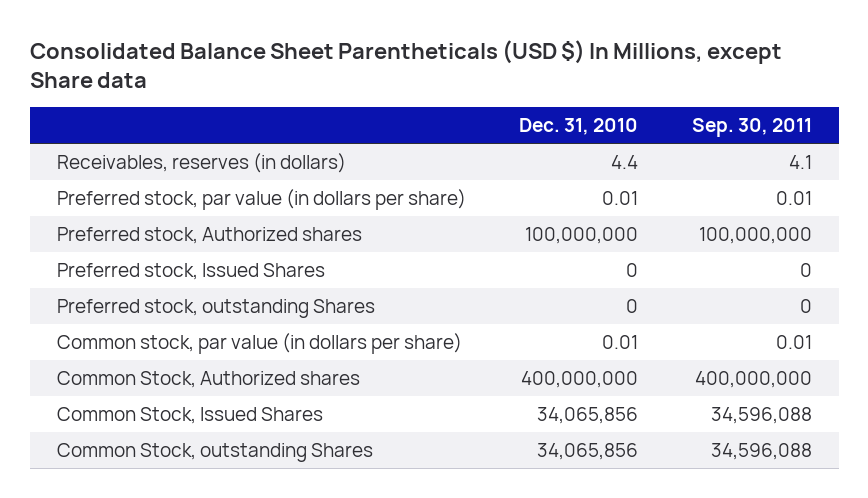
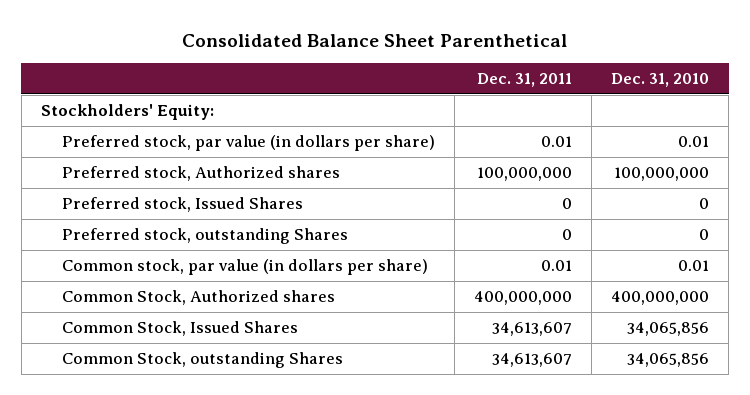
- Consolidated Balance Sheet Parentheticals (USD $) In Millions, except Share data
+ Consolidated Balance Sheet Parenthetical
- | Dec. 31, 2010 | Sep. 30, 2011
+ | Dec. 31, 2011 | Dec. 31, 2010
- Receivables, reserves (in dollars) | 4.4 | 4.1
+ Stockholders' Equity:

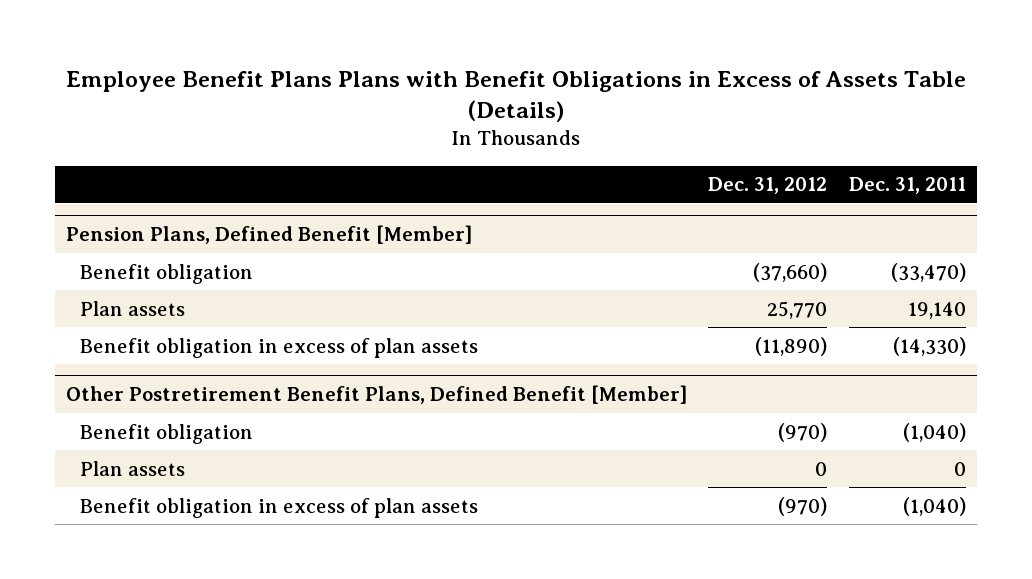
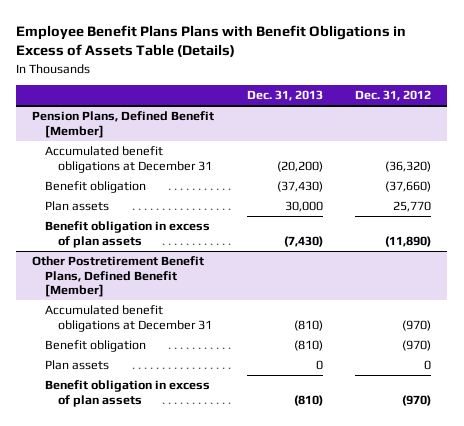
- | Dec. 31, 2012 | Dec. 31, 2011
+ | Dec. 31, 2013 | Dec. 31, 2012
@ Pension Plans, Defined Benefit [Member]
+ Accumulated benefit obligations at December 31 | (20,200) | (36,320)
@ Other Postretirement Benefit Plans, Defined Benefit [Member]
+ Accumulated benefit obligations at December 31 | (810) | (970)

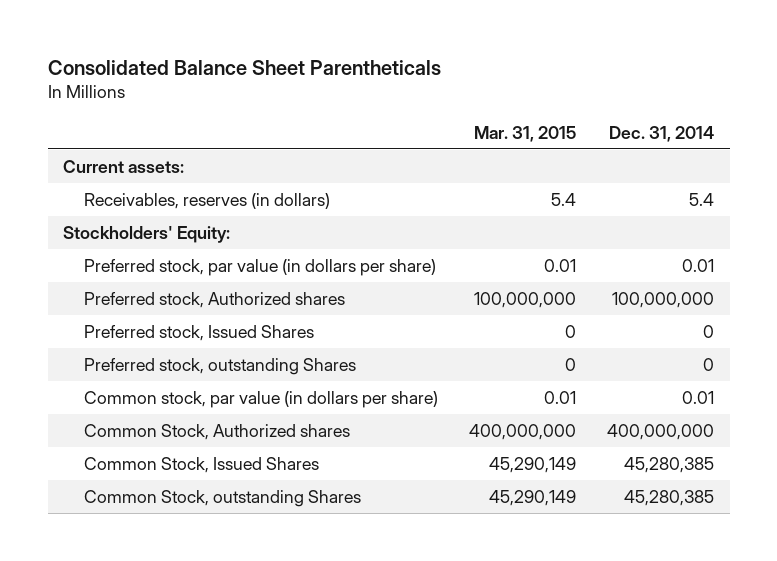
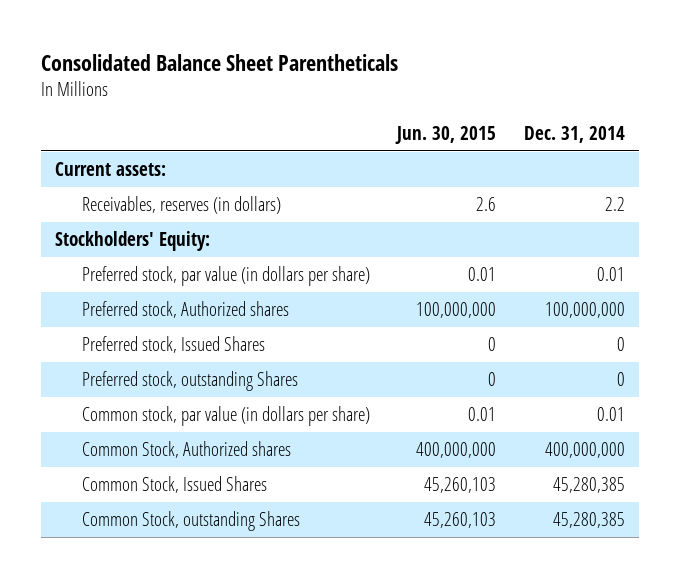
- | Mar. 31, 2015 | Dec. 31, 2014
+ | Jun. 30, 2015 | Dec. 31, 2014
- Receivables, reserves (in dollars) | 5.4 | 5.4
+ Receivables, reserves (in dollars) | 2.6 | 2.2

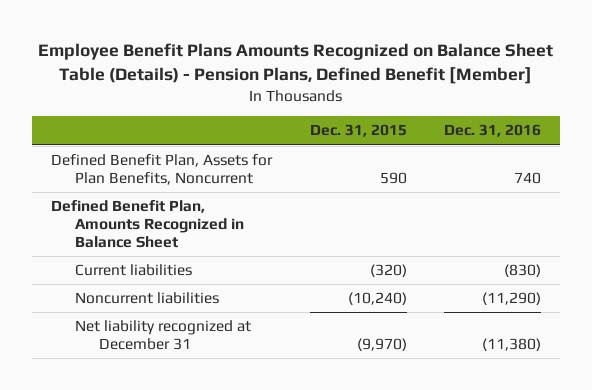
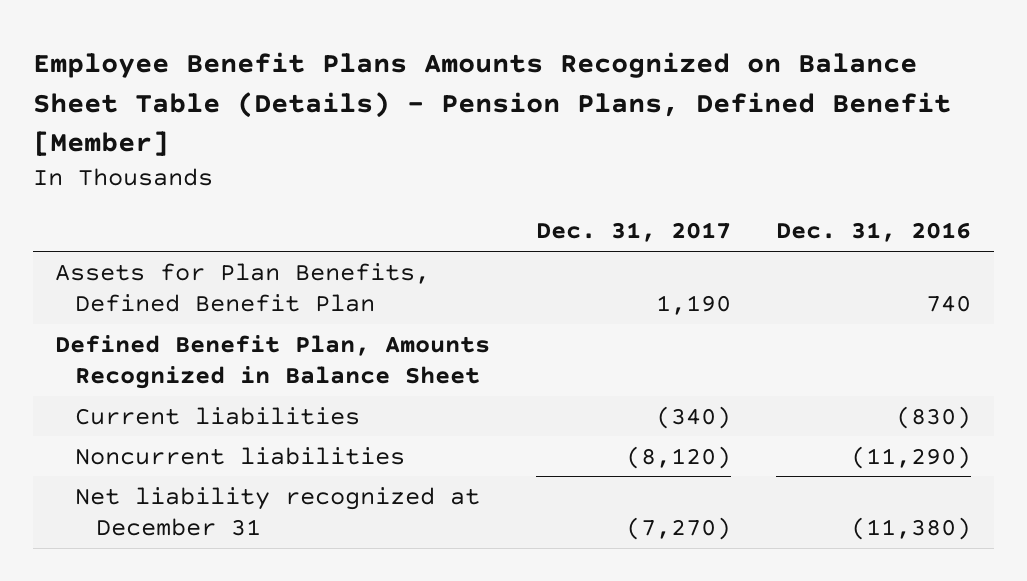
- | Dec. 31, 2015 | Dec. 31, 2016
+ | Dec. 31, 2017 | Dec. 31, 2016
- Defined Benefit Plan, Assets for Plan Benefits, Noncurrent | 590 | 740
+ Assets for Plan Benefits, Defined Benefit Plan | 1,190 | 740

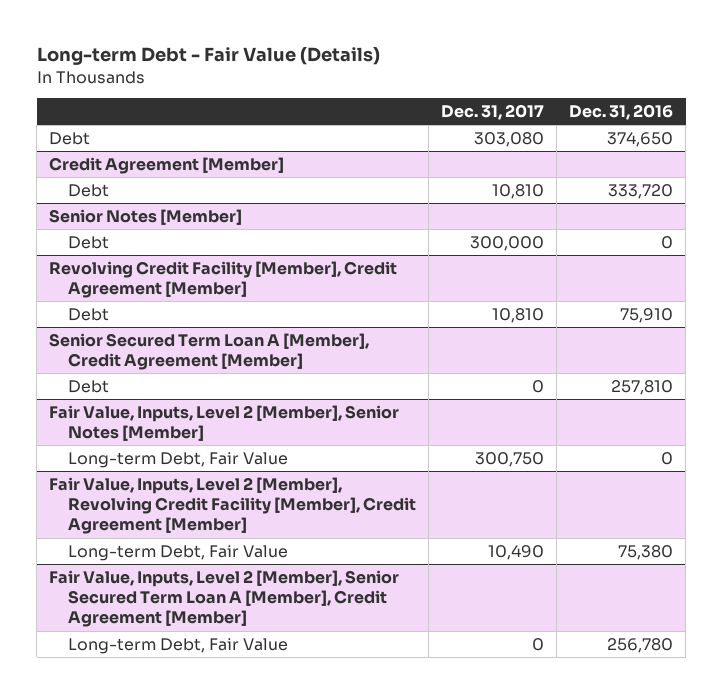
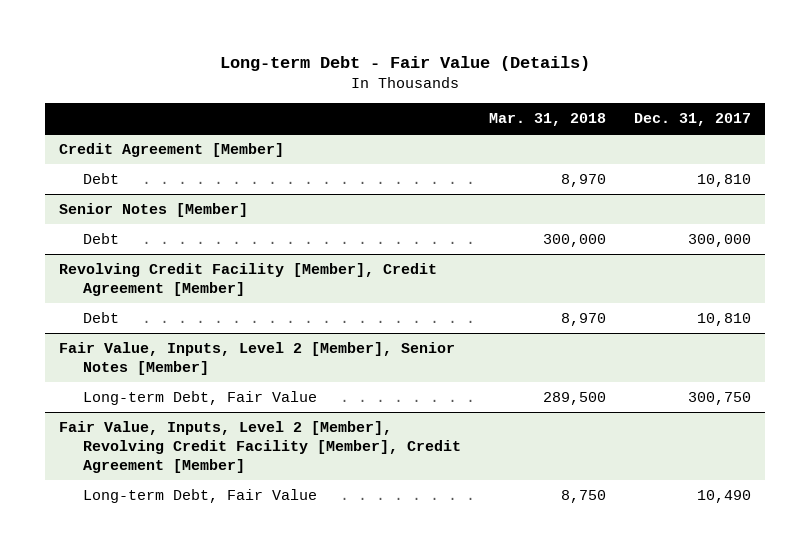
- | Dec. 31, 2017 | Dec. 31, 2016
+ | Mar. 31, 2018 | Dec. 31, 2017
- Debt | 303,080 | 374,650
- Senior Secured Term Loan A [Member], Credit Agreement [Member]
- Debt | 0 | 257,810
- Fair Value, Inputs, Level 2 [Member], Senior Secured Term Loan A [Member], Credit Agreement [Member]
- Long-term Debt, Fair Value | 0 | 256,780

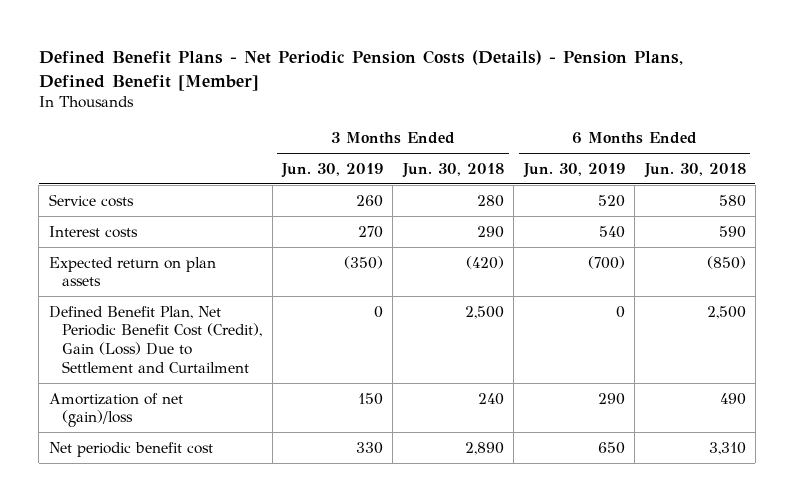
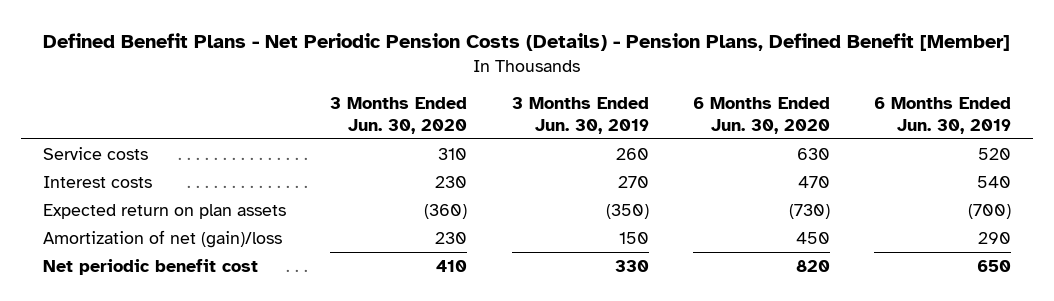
- | 3 Months Ended Jun. 30, 2019 | 3 Months Ended Jun. 30, 2018 | 6 Months Ended Jun. 30, 2019 | 6 Months Ended Jun. 30, 2018
+ | 3 Months Ended Jun. 30, 2020 | 3 Months Ended Jun. 30, 2019 | 6 Months Ended Jun. 30, 2020 | 6 Months Ended Jun. 30, 2019
- Defined Benefit Plan, Net Periodic Benefit Cost (Credit), Gain (Loss) Due to Settlement and Curtailment | 0 | 2,500 | 0 | 2,500

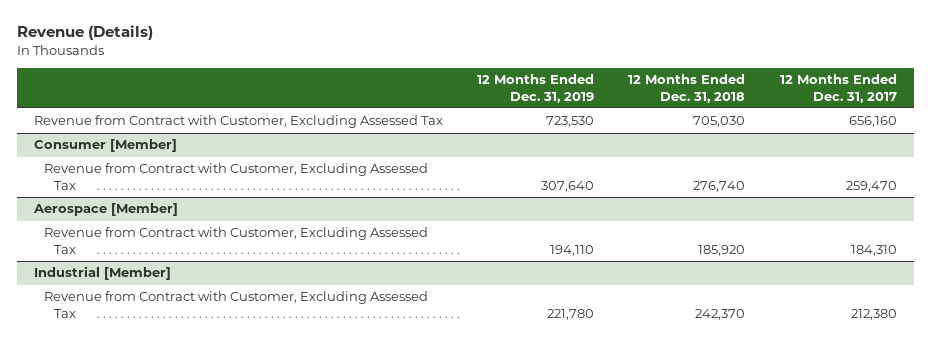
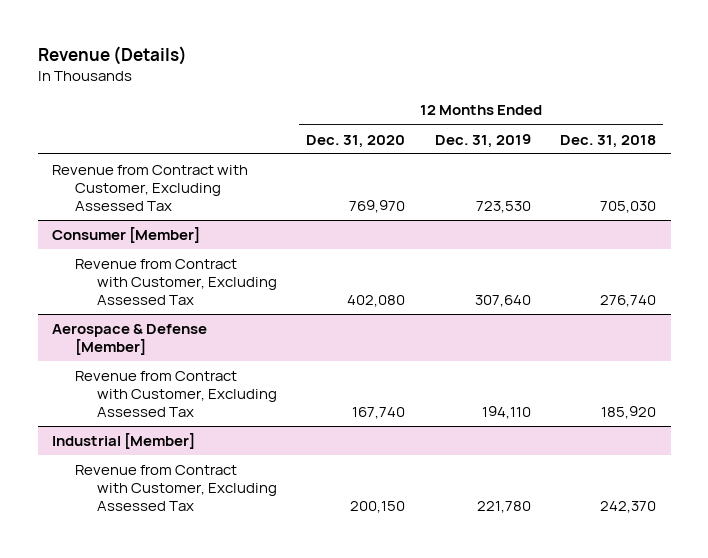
- | 12 Months Ended Dec. 31, 2019 | 12 Months Ended Dec. 31, 2018 | 12 Months Ended Dec. 31, 2017
+ | 12 Months Ended Dec. 31, 2020 | 12 Months Ended Dec. 31, 2019 | 12 Months Ended Dec. 31, 2018
- Aerospace [Member]
+ Aerospace & Defense [Member]

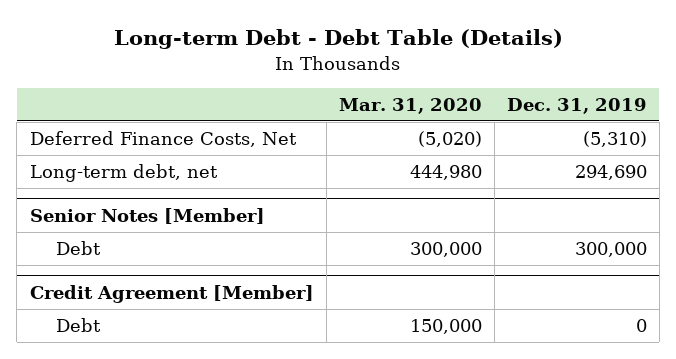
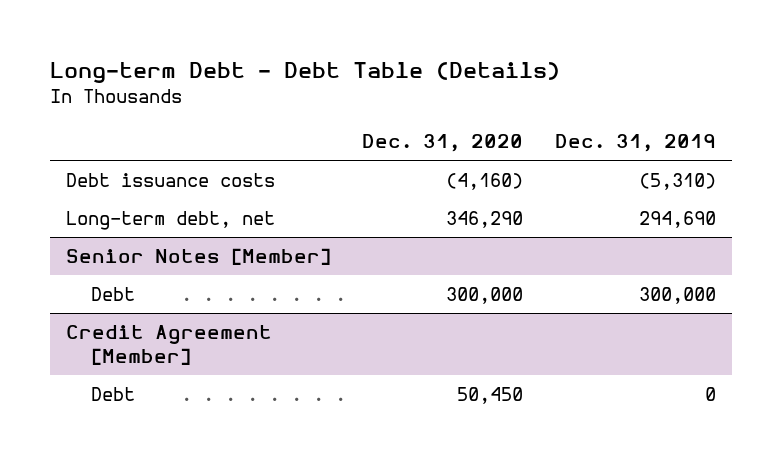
- | Mar. 31, 2020 | Dec. 31, 2019
+ | Dec. 31, 2020 | Dec. 31, 2019
- Deferred Finance Costs, Net | (5,020) | (5,310)
+ Debt issuance costs | (4,160) | (5,310)

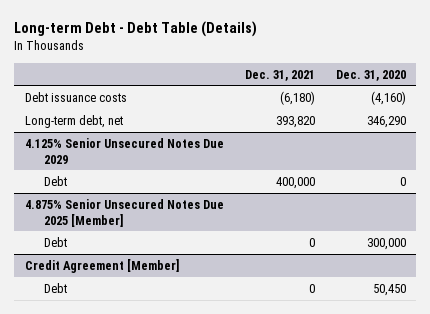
- | Dec. 31, 2020 | Dec. 31, 2019
+ | Dec. 31, 2021 | Dec. 31, 2020
- Senior Notes [Member]
+ 4.125% Senior Unsecured Notes Due 2029
+ Debt | 400,000 | 0
+ 4.875% Senior Unsecured Notes Due 2025 [Member]

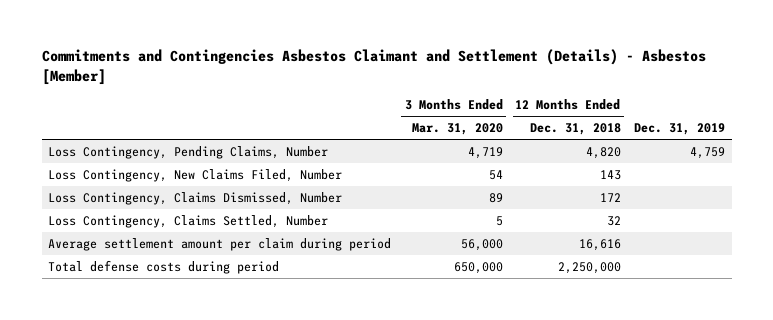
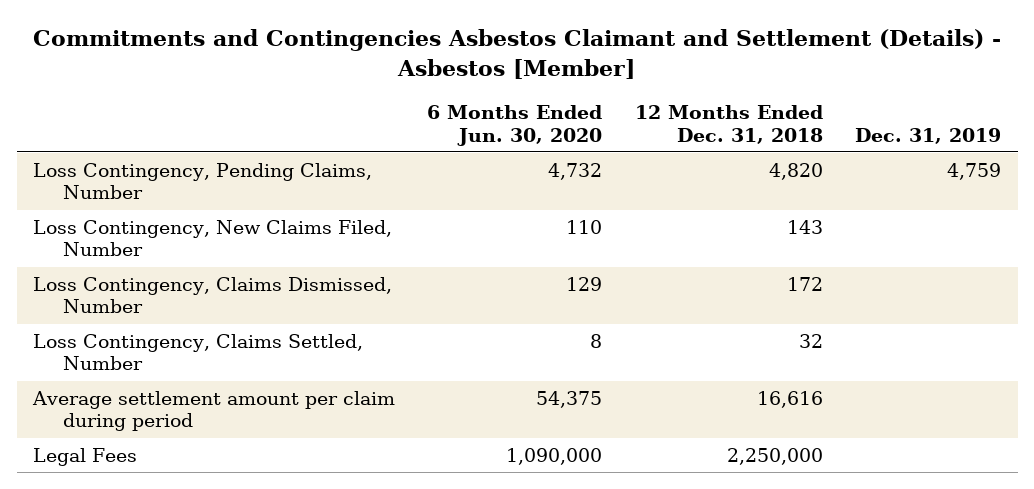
- | 3 Months Ended Mar. 31, 2020 | 12 Months Ended Dec. 31, 2018 | Dec. 31, 2019
+ | 6 Months Ended Jun. 30, 2020 | 12 Months Ended Dec. 31, 2018 | Dec. 31, 2019
- Total defense costs during period | 650,000 | 2,250,000 |
+ Legal Fees | 1,090,000 | 2,250,000 |

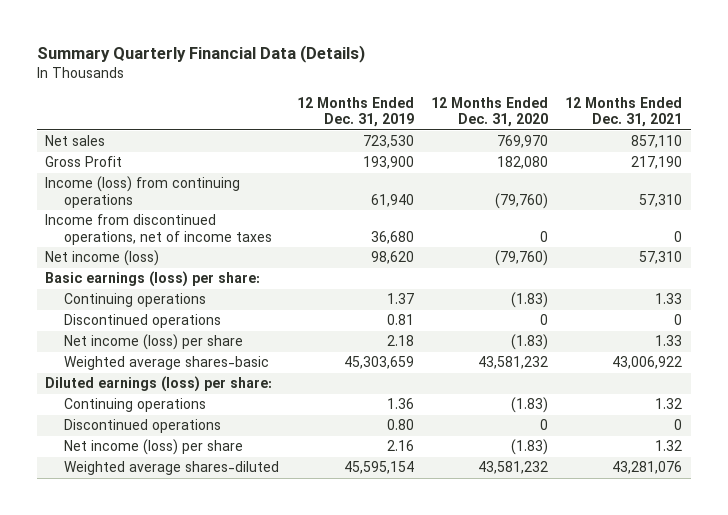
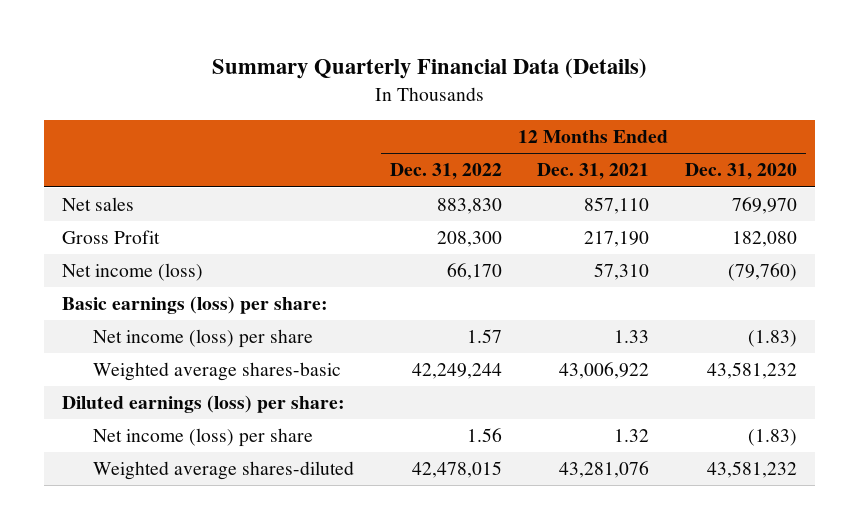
- | 12 Months Ended Dec. 31, 2019 | 12 Months Ended Dec. 31, 2020 | 12 Months Ended Dec. 31, 2021
+ | 12 Months Ended Dec. 31, 2022 | 12 Months Ended Dec. 31, 2021 | 12 Months Ended Dec. 31, 2020
- Income (loss) from continuing operations | 61,940 | (79,760) | 57,310
- Income from discontinued operations, net of income taxes | 36,680 | 0 | 0
- Continuing operations | 1.37 | (1.83) | 1.33
- Discontinued operations | 0.81 | 0 | 0
- Continuing operations | 1.36 | (1.83) | 1.32
- Discontinued operations | 0.80 | 0 | 0

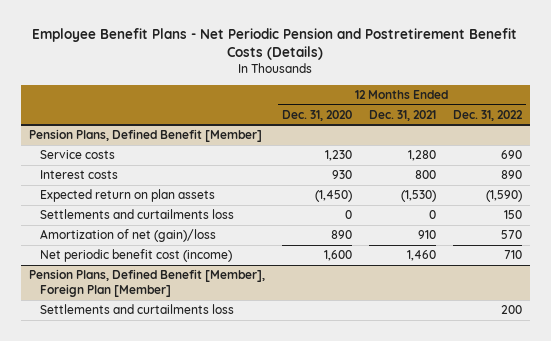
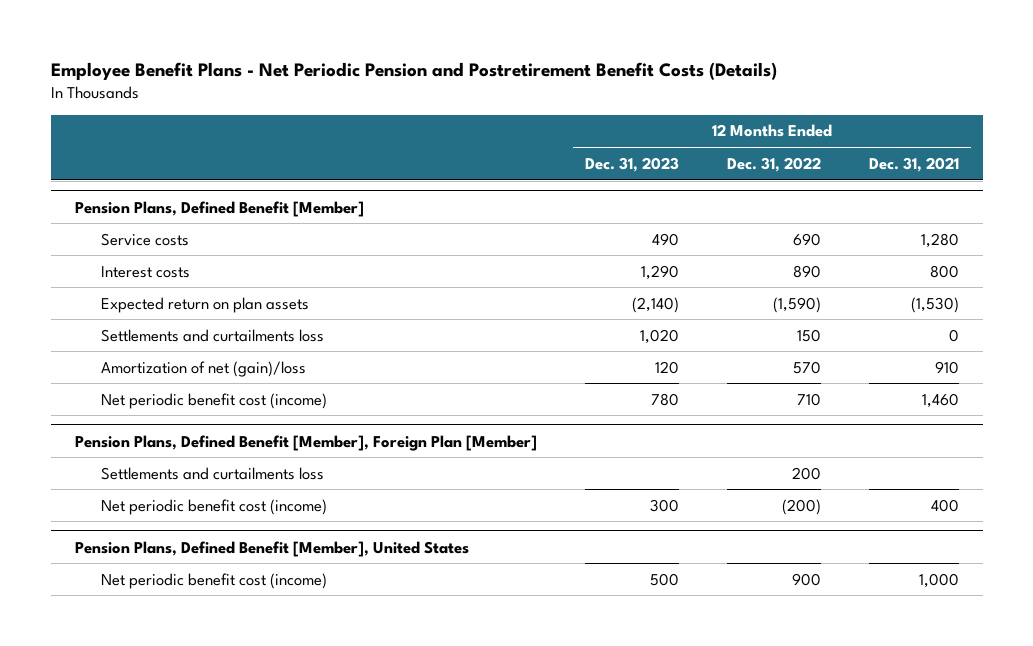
- | 12 Months Ended Dec. 31, 2020 | 12 Months Ended Dec. 31, 2021 | 12 Months Ended Dec. 31, 2022
+ | 12 Months Ended Dec. 31, 2023 | 12 Months Ended Dec. 31, 2022 | 12 Months Ended Dec. 31, 2021
@ Pension Plans, Defined Benefit [Member], Foreign Plan [Member]
+ Net periodic benefit cost (income) | 300 | (200) | 400
+ Pension Plans, Defined Benefit [Member], United States
+ Net periodic benefit cost (income) | 500 | 900 | 1,000

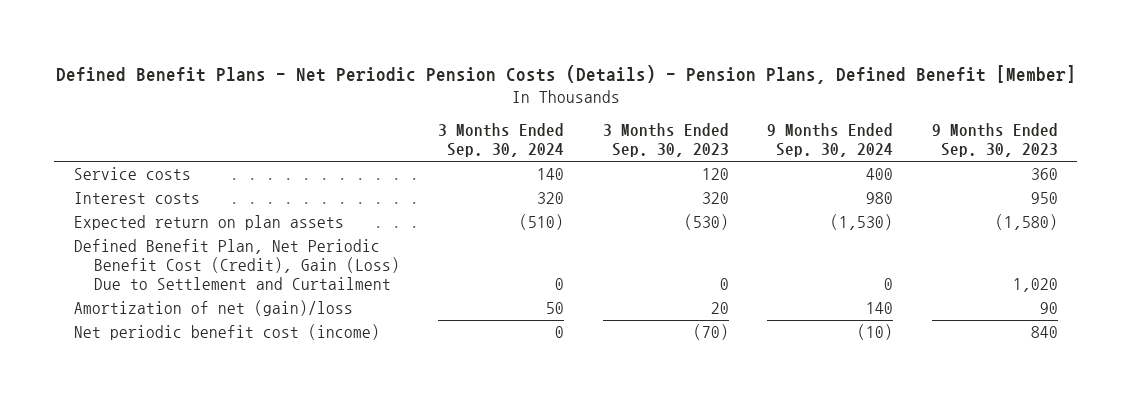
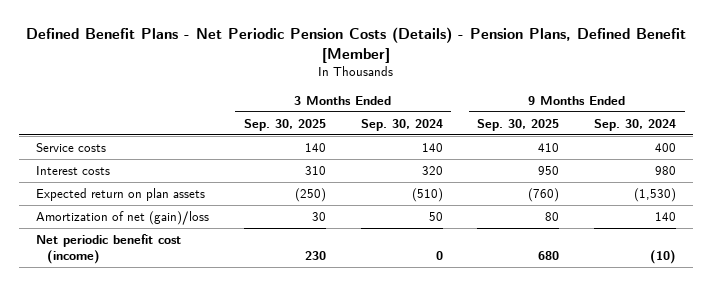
- | 3 Months Ended Sep. 30, 2024 | 3 Months Ended Sep. 30, 2023 | 9 Months Ended Sep. 30, 2024 | 9 Months Ended Sep. 30, 2023
+ | 3 Months Ended Sep. 30, 2025 | 3 Months Ended Sep. 30, 2024 | 9 Months Ended Sep. 30, 2025 | 9 Months Ended Sep. 30, 2024
- Defined Benefit Plan, Net Periodic Benefit Cost (Credit), Gain (Loss) Due to Settlement and Curtailment | 0 | 0 | 0 | 1,020

